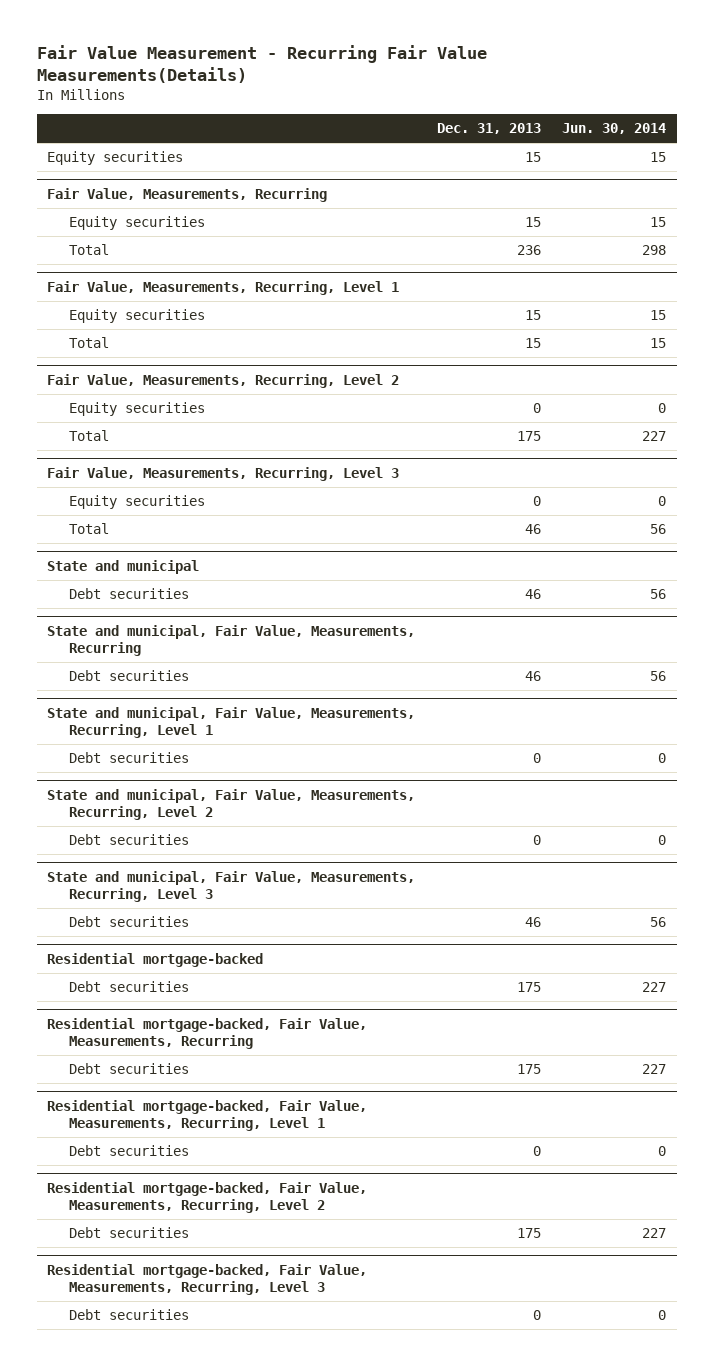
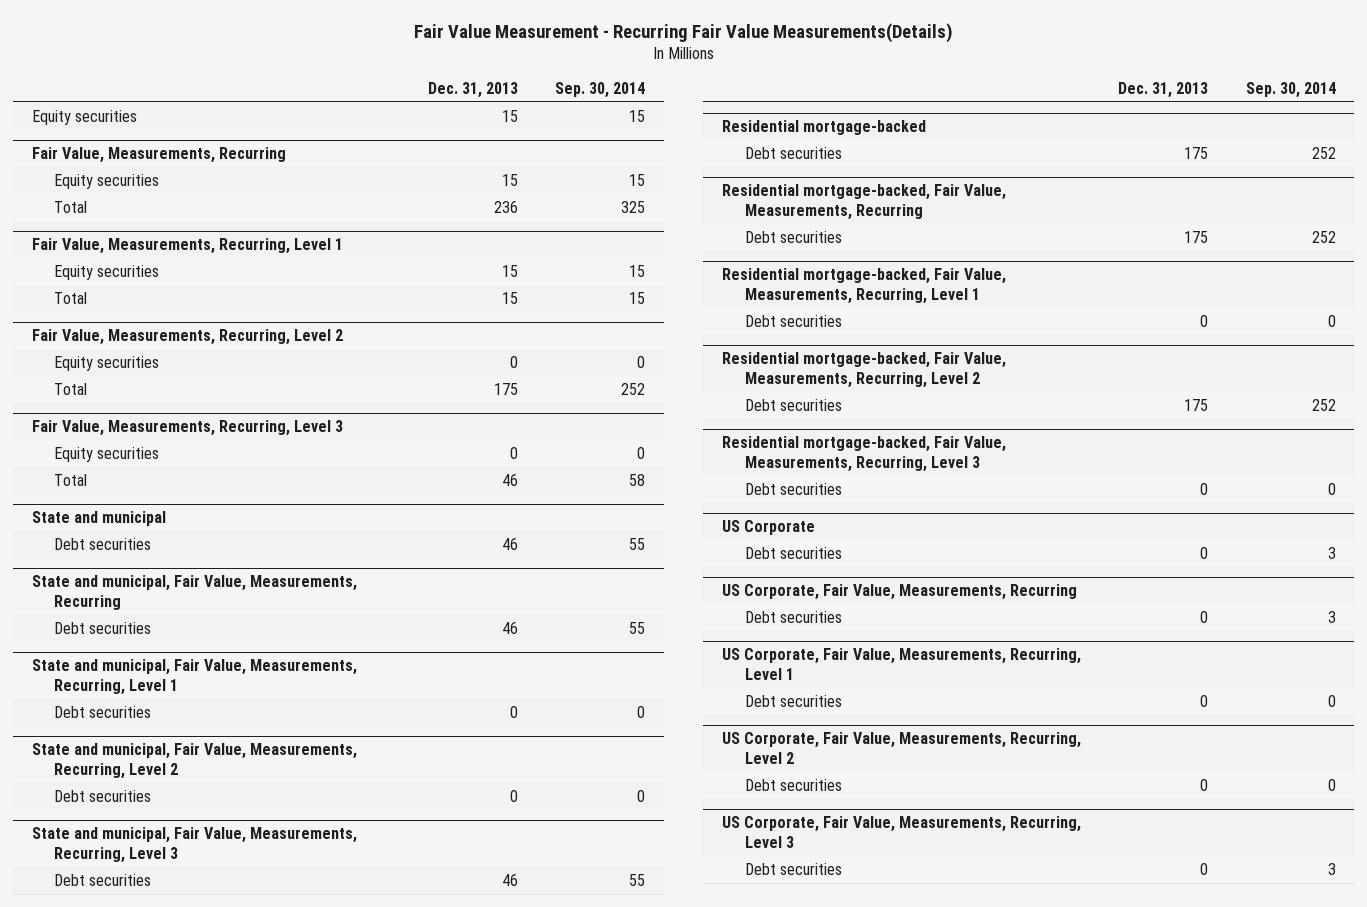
- | Dec. 31, 2013 | Jun. 30, 2014
+ | Dec. 31, 2013 | Sep. 30, 2014
+ US Corporate
+ Debt securities | 0 | 3
+ US Corporate, Fair Value, Measurements, Recurring
+ Debt securities | 0 | 3
+ US Corporate, Fair Value, Measurements, Recurring, Level 1
+ Debt securities | 0 | 0
+ US Corporate, Fair Value, Measurements, Recurring, Level 2
+ Debt securities | 0 | 0
+ US Corporate, Fair Value, Measurements, Recurring, Level 3
+ Debt securities | 0 | 3

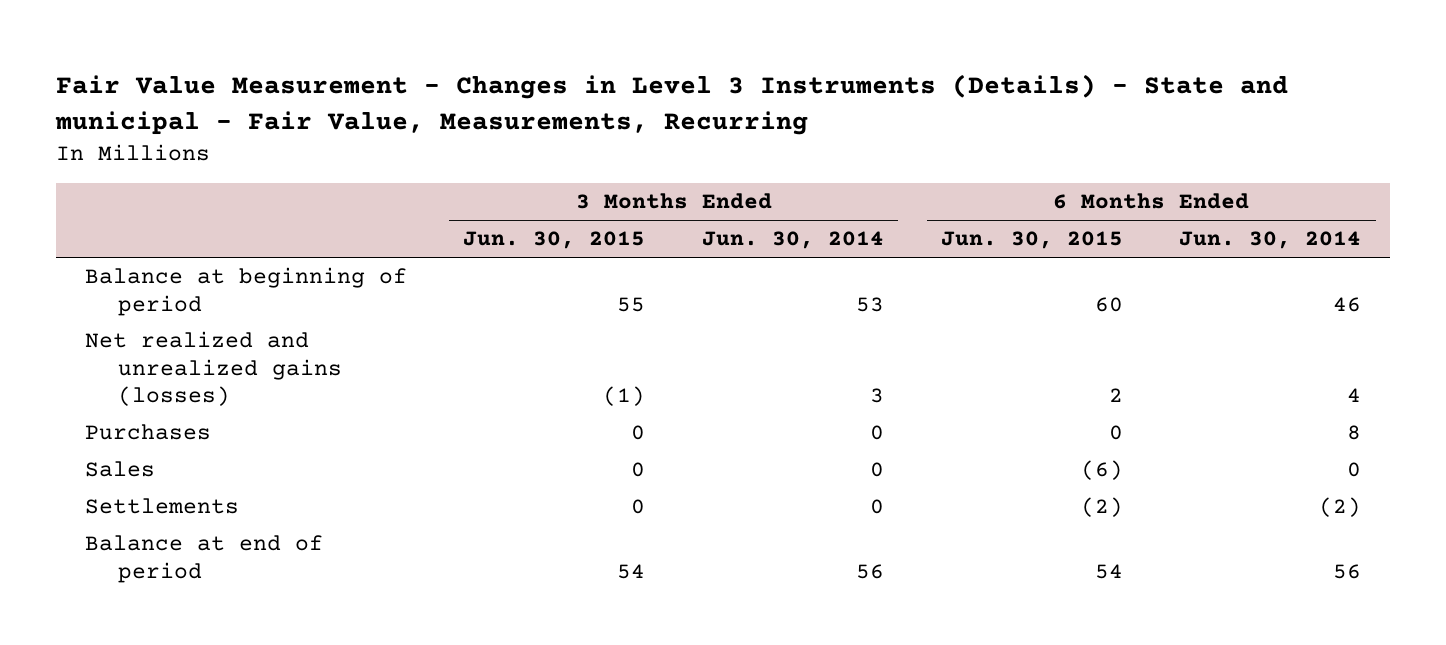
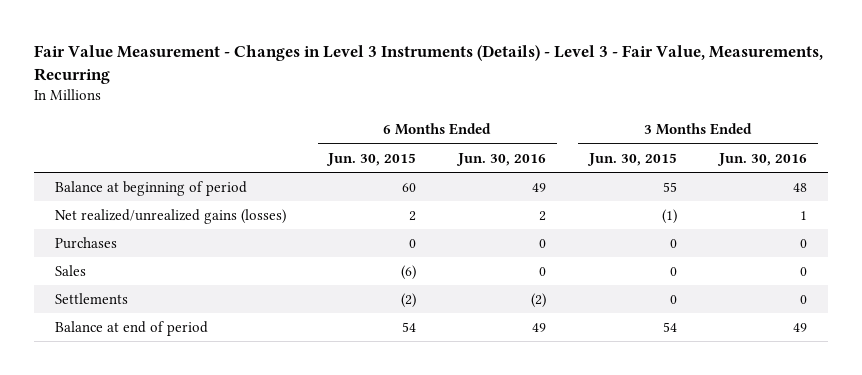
- Fair Value Measurement - Changes in Level 3 Instruments (Details) - State and municipal - Fair Value, Measurements, Recurring
+ Fair Value Measurement - Changes in Level 3 Instruments (Details) - Level 3 - Fair Value, Measurements, Recurring
- | 3 Months Ended Jun. 30, 2015 | 3 Months Ended Jun. 30, 2014 | 6 Months Ended Jun. 30, 2015 | 6 Months Ended Jun. 30, 2014
+ | 6 Months Ended Jun. 30, 2015 | 6 Months Ended Jun. 30, 2016 | 3 Months Ended Jun. 30, 2015 | 3 Months Ended Jun. 30, 2016
- Net realized and unrealized gains (losses) | (1) | 3 | 2 | 4
+ Net realized/unrealized gains (losses) | 2 | 2 | (1) | 1

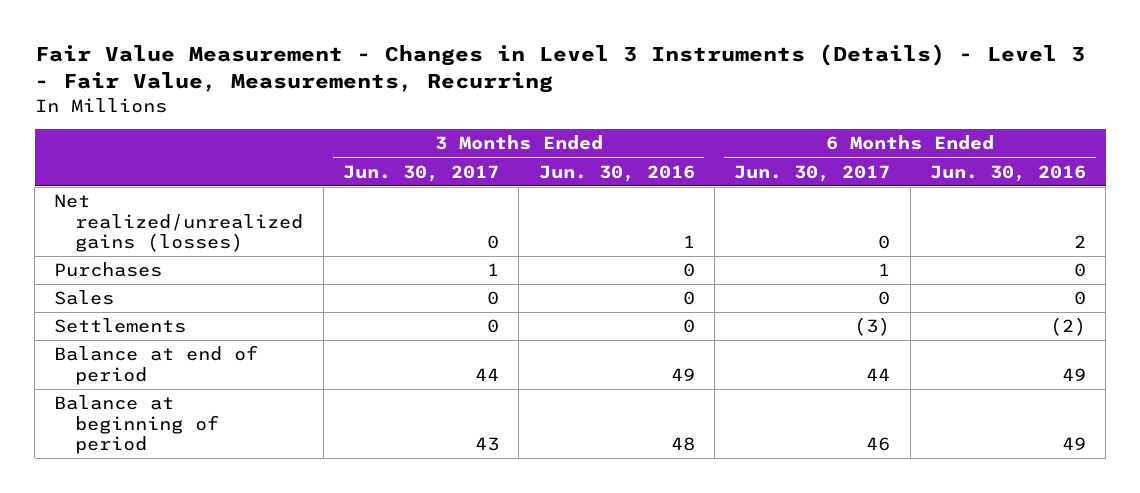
- | 6 Months Ended Jun. 30, 2015 | 6 Months Ended Jun. 30, 2016 | 3 Months Ended Jun. 30, 2015 | 3 Months Ended Jun. 30, 2016
+ | 3 Months Ended Jun. 30, 2017 | 3 Months Ended Jun. 30, 2016 | 6 Months Ended Jun. 30, 2017 | 6 Months Ended Jun. 30, 2016
moved down: Balance at beginning of period | 43 | 48 | 46 | 49

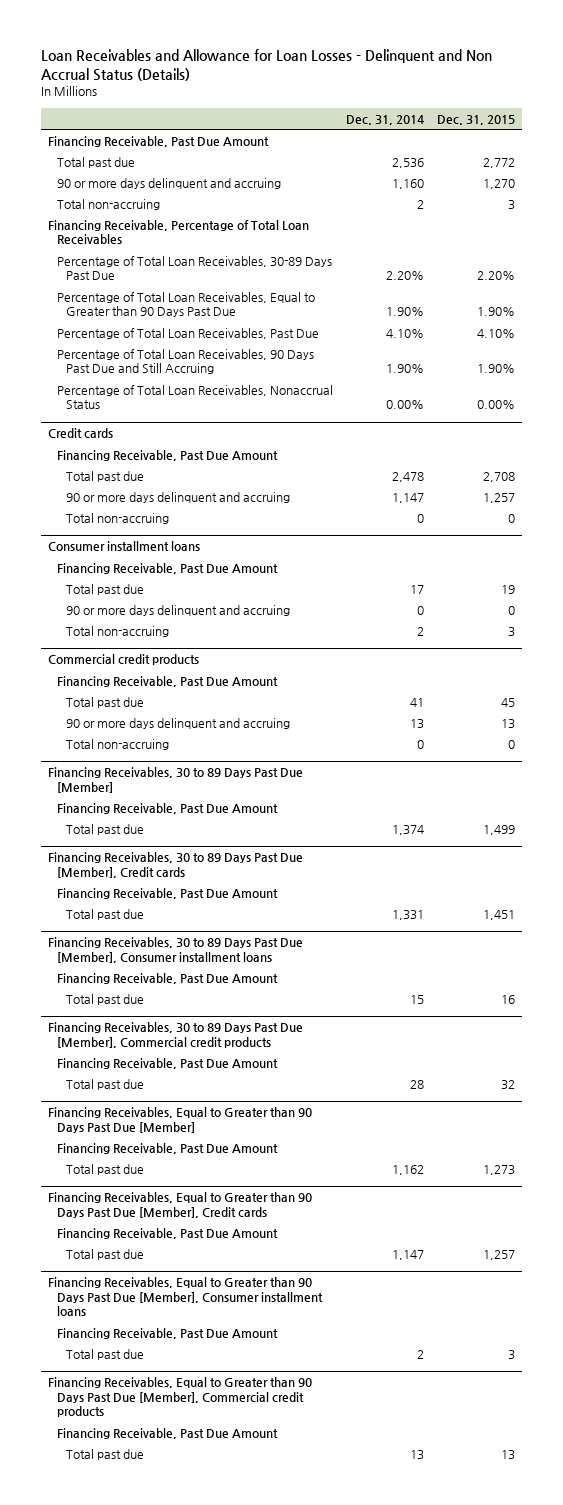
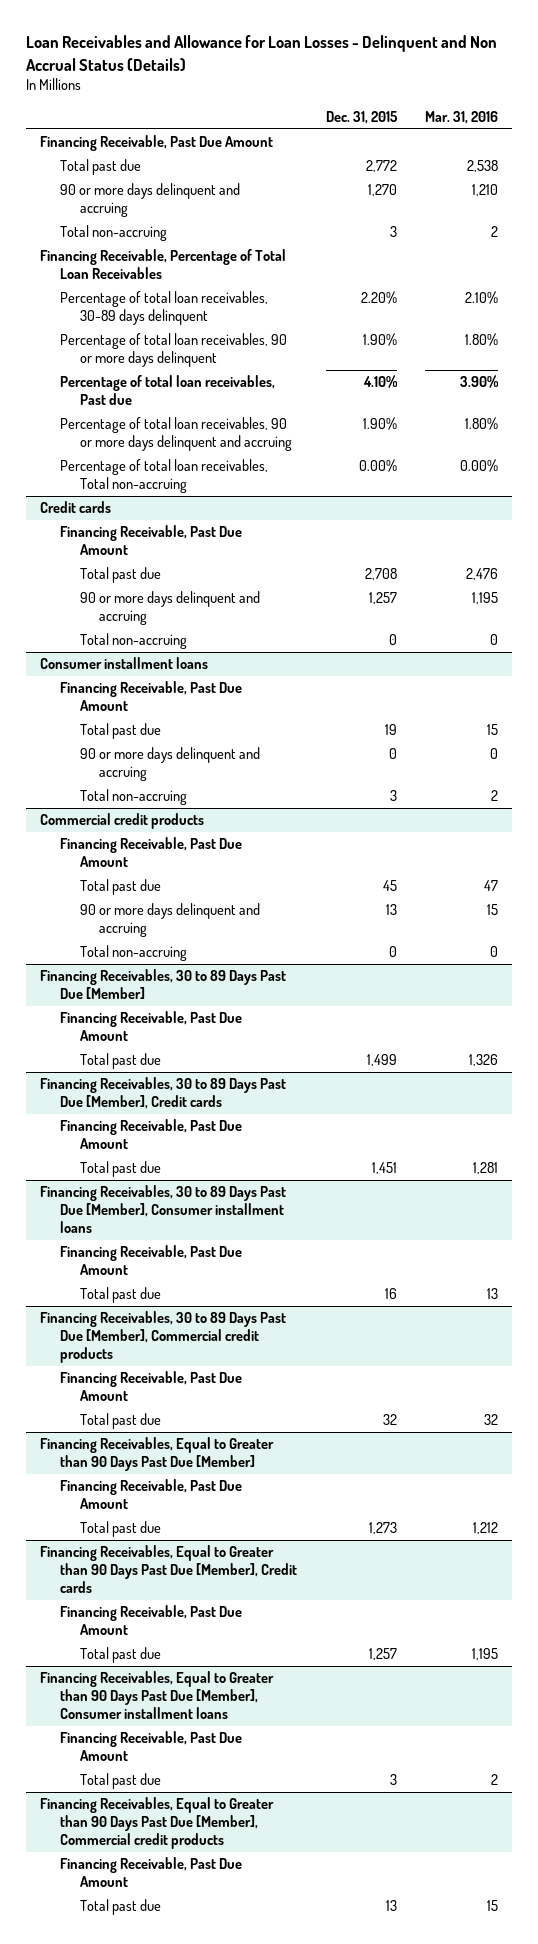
- | Dec. 31, 2014 | Dec. 31, 2015
+ | Dec. 31, 2015 | Mar. 31, 2016
- Percentage of Total Loan Receivables, 30-89 Days Past Due | 2.20% | 2.20%
- Percentage of Total Loan Receivables, Equal to Greater than 90 Days Past Due | 1.90% | 1.90%
- Percentage of Total Loan Receivables, Past Due | 4.10% | 4.10%
- Percentage of Total Loan Receivables, 90 Days Past Due and Still Accruing | 1.90% | 1.90%
- Percentage of Total Loan Receivables, Nonaccrual Status | 0.00% | 0.00%
+ Percentage of total loan receivables, 30-89 days delinquent | 2.20% | 2.10%
+ Percentage of total loan receivables, 90 or more days delinquent | 1.90% | 1.80%
+ Percentage of total loan receivables, Past due | 4.10% | 3.90%
+ Percentage of total loan receivables, 90 or more days delinquent and accruing | 1.90% | 1.80%
+ Percentage of total loan receivables, Total non-accruing | 0.00% | 0.00%

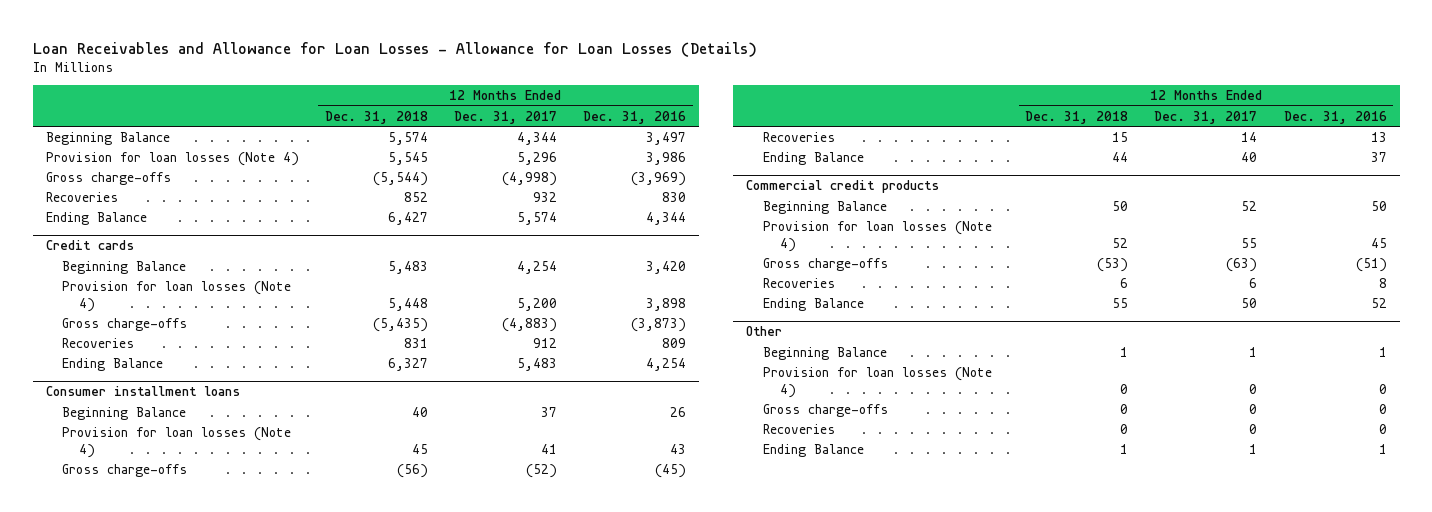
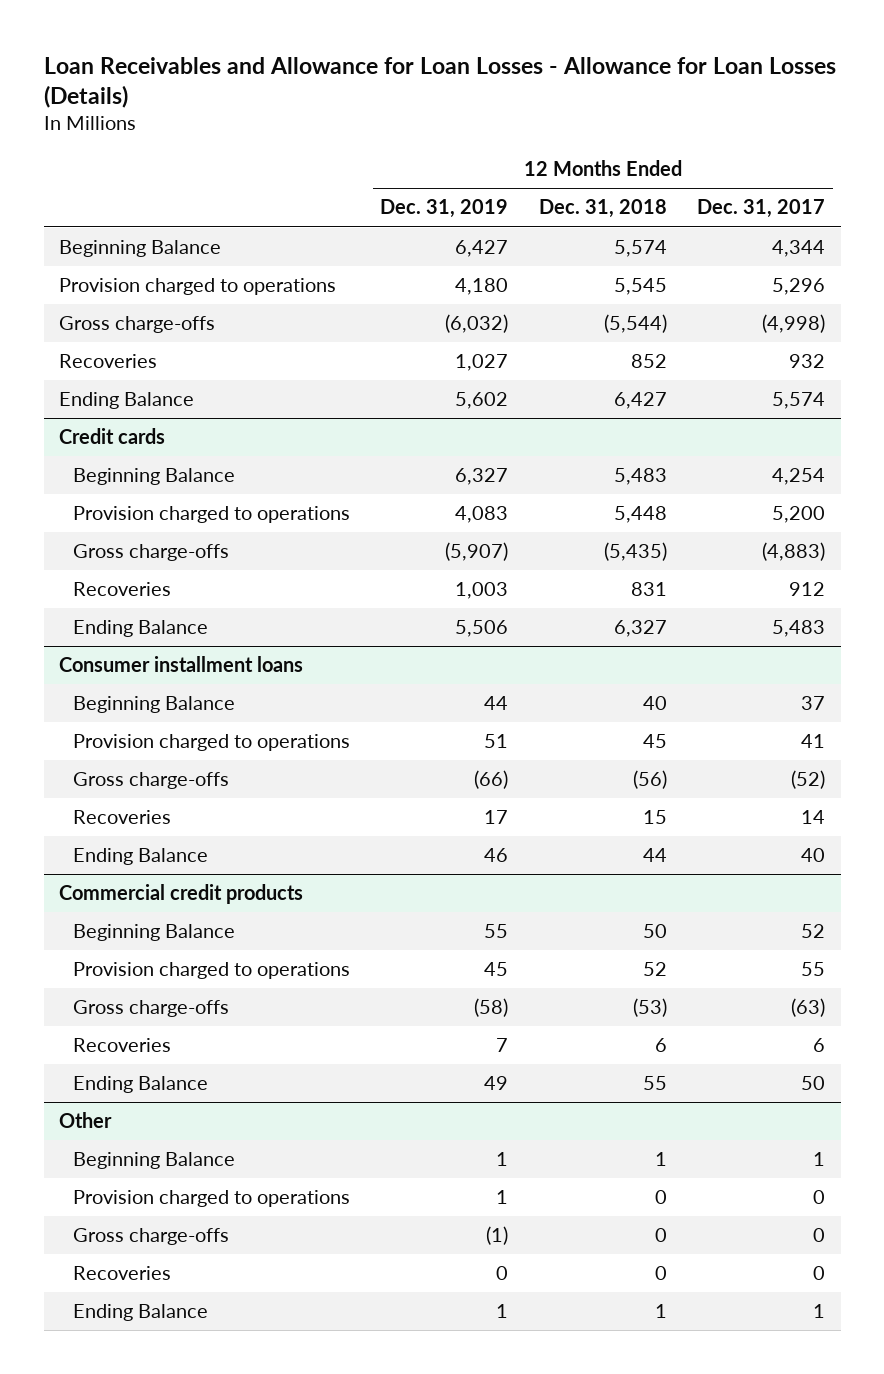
- | 12 Months Ended Dec. 31, 2018 | 12 Months Ended Dec. 31, 2017 | 12 Months Ended Dec. 31, 2016
+ | 12 Months Ended Dec. 31, 2019 | 12 Months Ended Dec. 31, 2018 | 12 Months Ended Dec. 31, 2017
- Provision for loan losses (Note 4) | 5,545 | 5,296 | 3,986
+ Provision charged to operations | 4,180 | 5,545 | 5,296
@ Credit cards
- Provision for loan losses (Note 4) | 5,448 | 5,200 | 3,898
+ Provision charged to operations | 4,083 | 5,448 | 5,200
@ Consumer installment loans
- Provision for loan losses (Note 4) | 45 | 41 | 43
+ Provision charged to operations | 51 | 45 | 41
@ Commercial credit products
- Provision for loan losses (Note 4) | 52 | 55 | 45
+ Provision charged to operations | 45 | 52 | 55
@ Other
- Provision for loan losses (Note 4) | 0 | 0 | 0
+ Provision charged to operations | 1 | 0 | 0

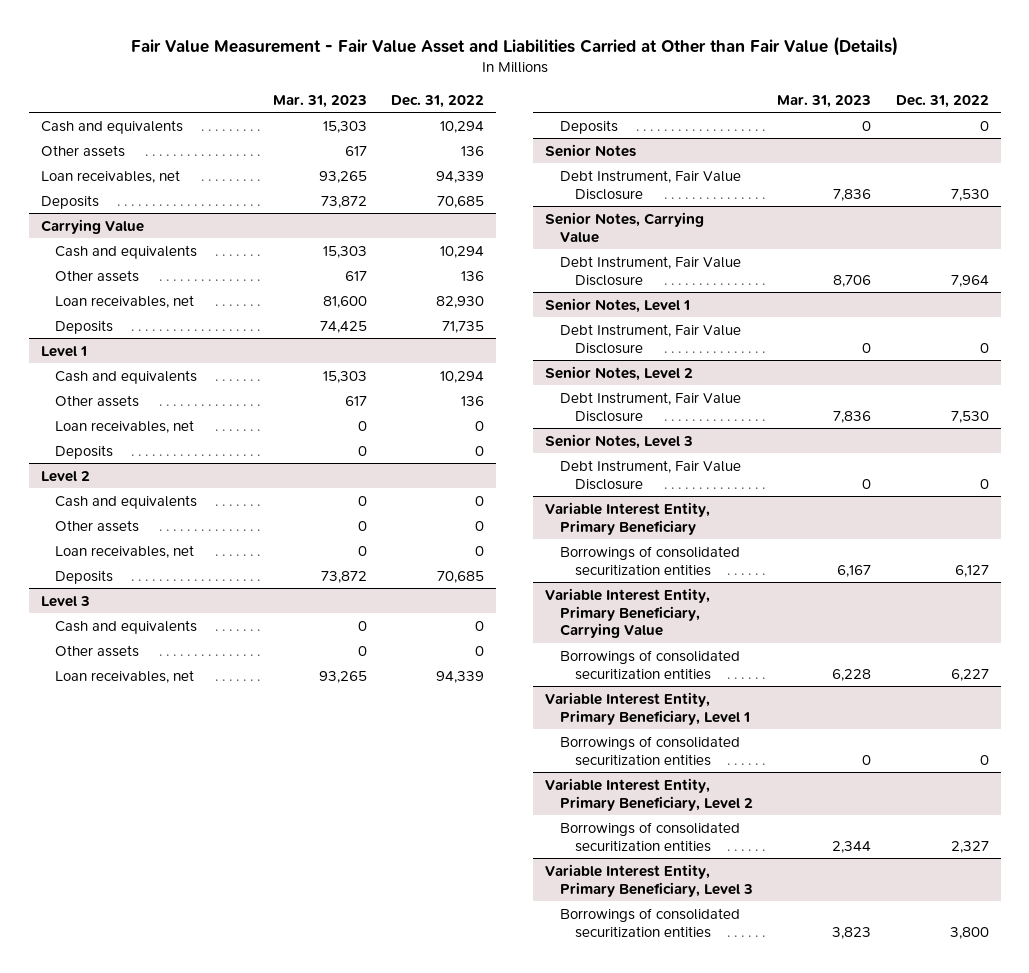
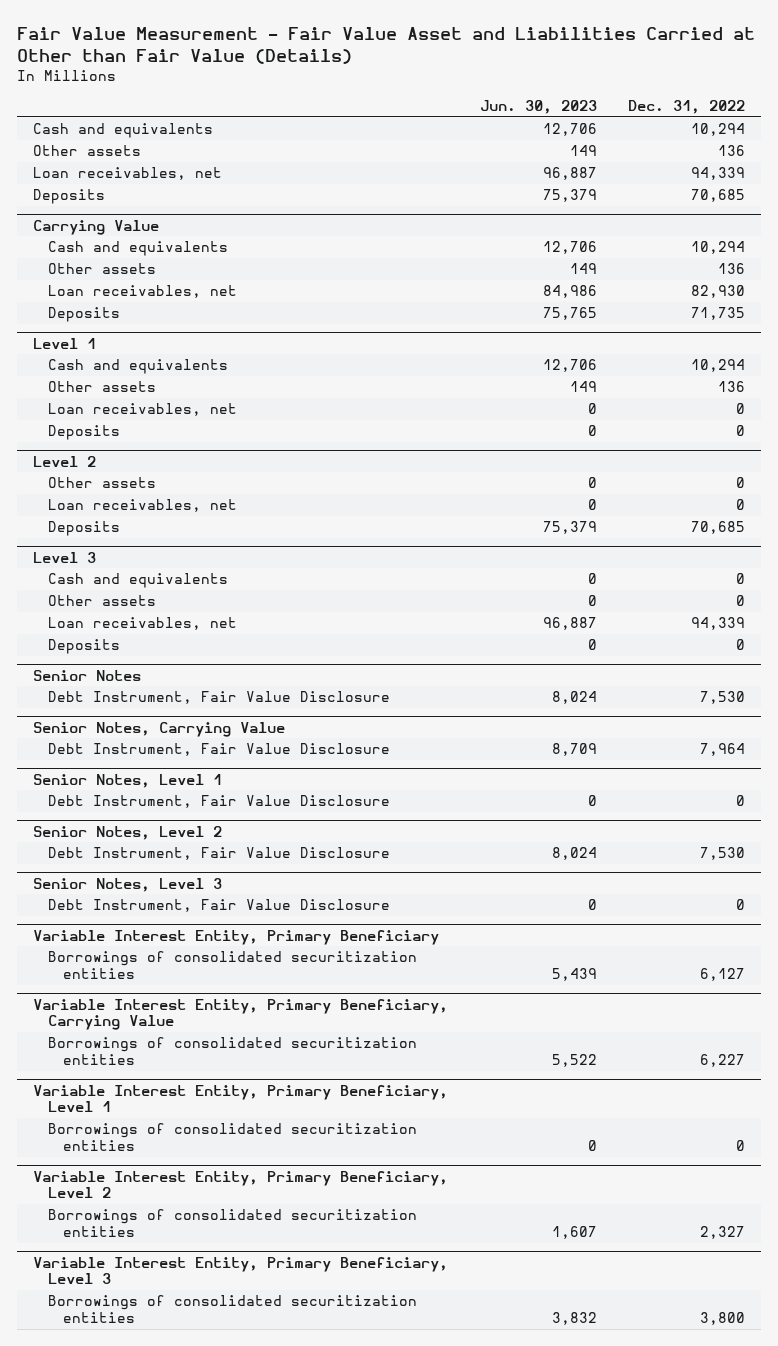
- | Mar. 31, 2023 | Dec. 31, 2022
+ | Jun. 30, 2023 | Dec. 31, 2022
@ Level 2
- Cash and equivalents | 0 | 0

